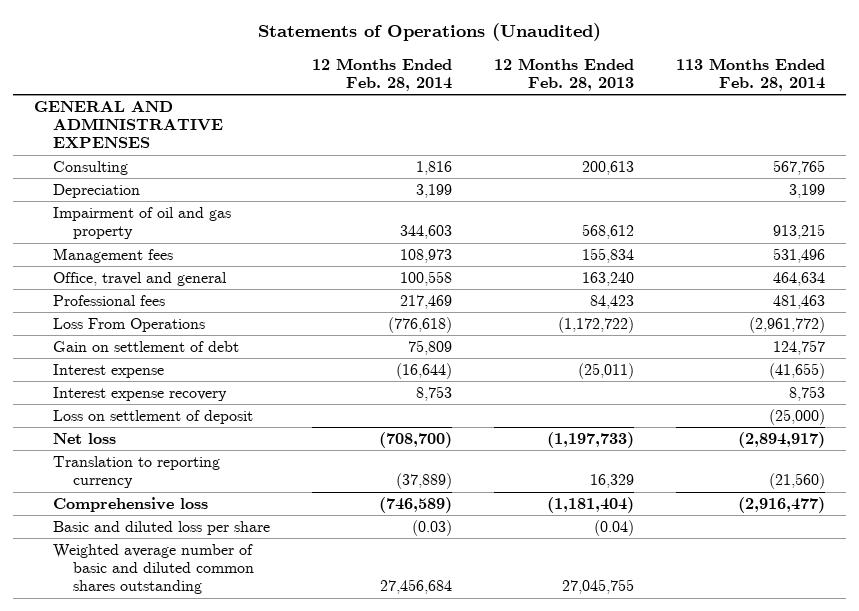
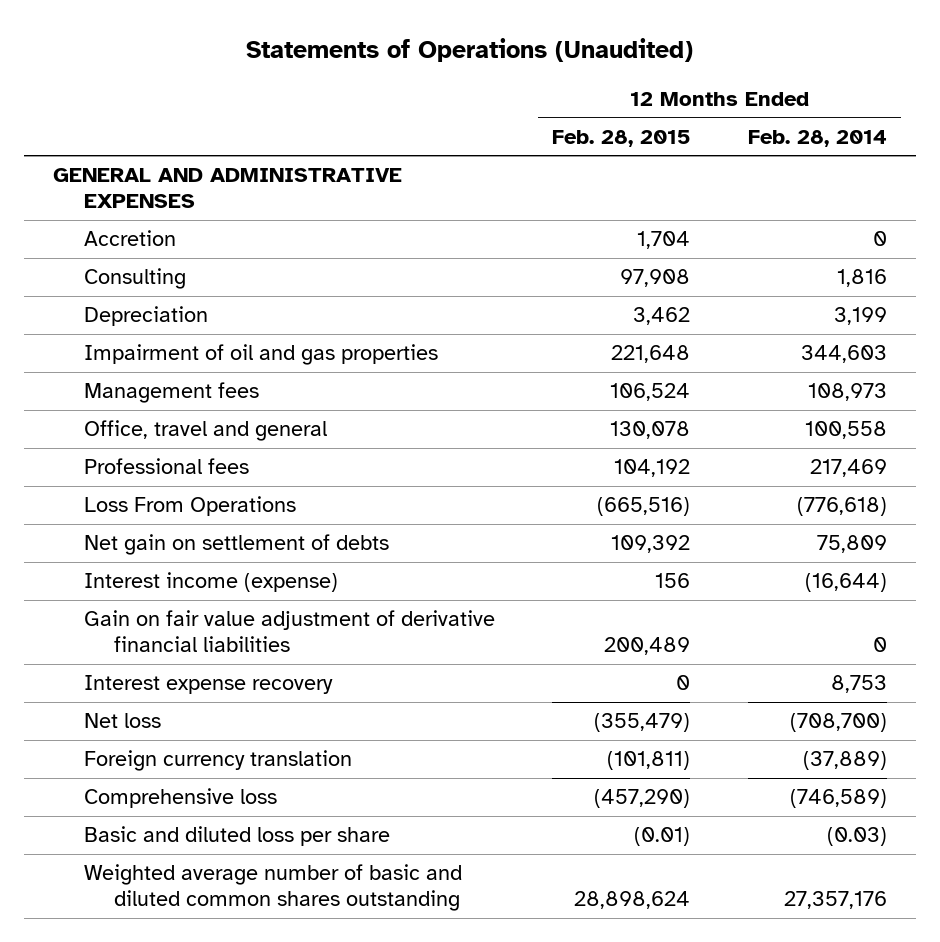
- | 12 Months Ended Feb. 28, 2014 | 12 Months Ended Feb. 28, 2013 | 113 Months Ended Feb. 28, 2014
+ | 12 Months Ended Feb. 28, 2015 | 12 Months Ended Feb. 28, 2014
+ Accretion | 1,704 | 0
- Impairment of oil and gas property | 344,603 | 568,612 | 913,215
+ Impairment of oil and gas properties | 221,648 | 344,603
- Gain on settlement of debt | 75,809 | | 124,757
- Interest expense | (16,644) | (25,011) | (41,655)
+ Net gain on settlement of debts | 109,392 | 75,809
+ Interest income (expense) | 156 | (16,644)
+ Gain on fair value adjustment of derivative financial liabilities | 200,489 | 0
- Loss on settlement of deposit | | | (25,000)
- Translation to reporting currency | (37,889) | 16,329 | (21,560)
+ Foreign currency translation | (101,811) | (37,889)
- Weighted average number of basic and diluted common shares outstanding | 27,456,684 | 27,045,755 |
+ Weighted average number of basic and diluted common shares outstanding | 28,898,624 | 27,357,176

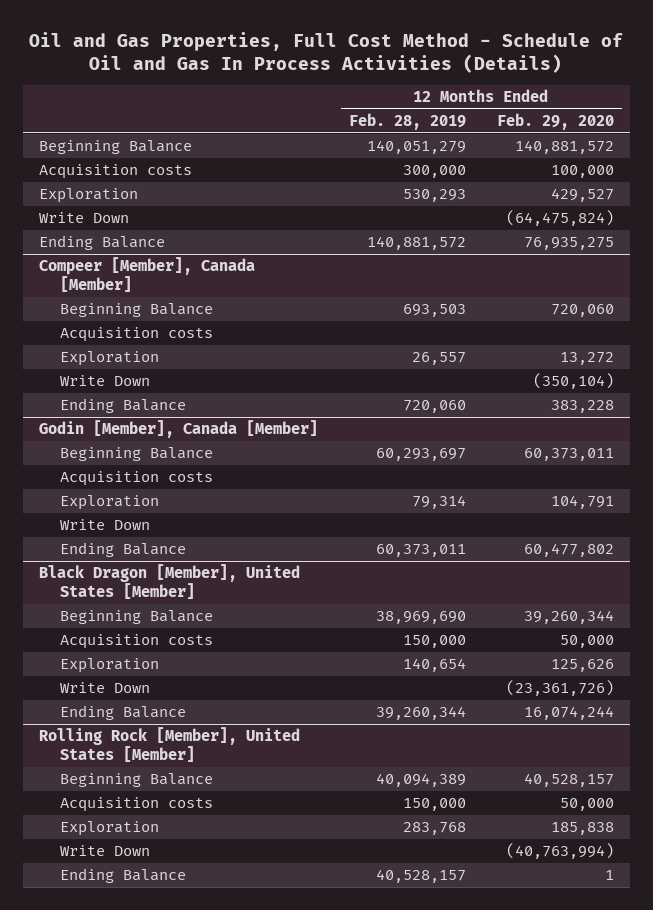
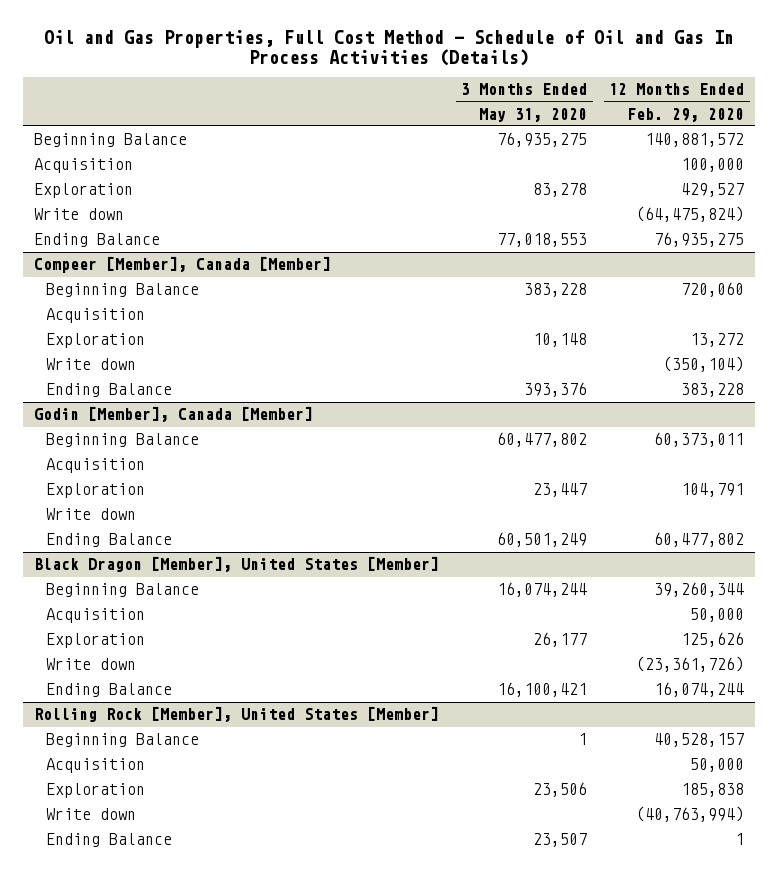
- | 12 Months Ended Feb. 28, 2019 | 12 Months Ended Feb. 29, 2020
+ | 3 Months Ended May 31, 2020 | 12 Months Ended Feb. 29, 2020
- Acquisition costs | 300,000 | 100,000
+ Acquisition | | 100,000
- Write Down | | (64,475,824)
+ Write down | | (64,475,824)
@ Compeer [Member], Canada [Member]
- Acquisition costs
+ Acquisition
- Write Down | | (350,104)
+ Write down | | (350,104)
@ Godin [Member], Canada [Member]
- Acquisition costs
+ Acquisition
- Write Down
+ Write down
@ Black Dragon [Member], United States [Member]
- Acquisition costs | 150,000 | 50,000
+ Acquisition | | 50,000
- Write Down | | (23,361,726)
+ Write down | | (23,361,726)
@ Rolling Rock [Member], United States [Member]
- Acquisition costs | 150,000 | 50,000
+ Acquisition | | 50,000
- Write Down | | (40,763,994)
+ Write down | | (40,763,994)

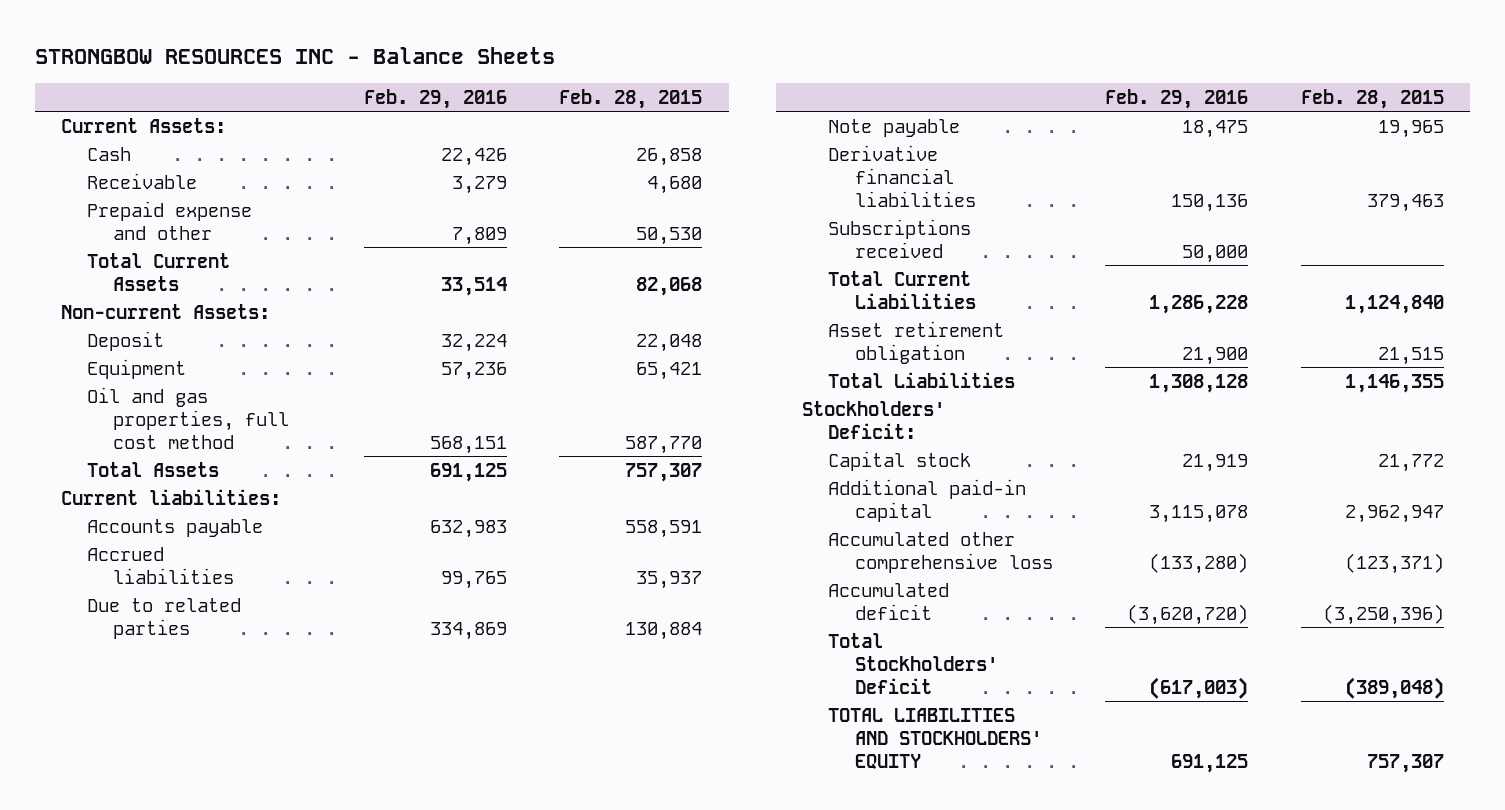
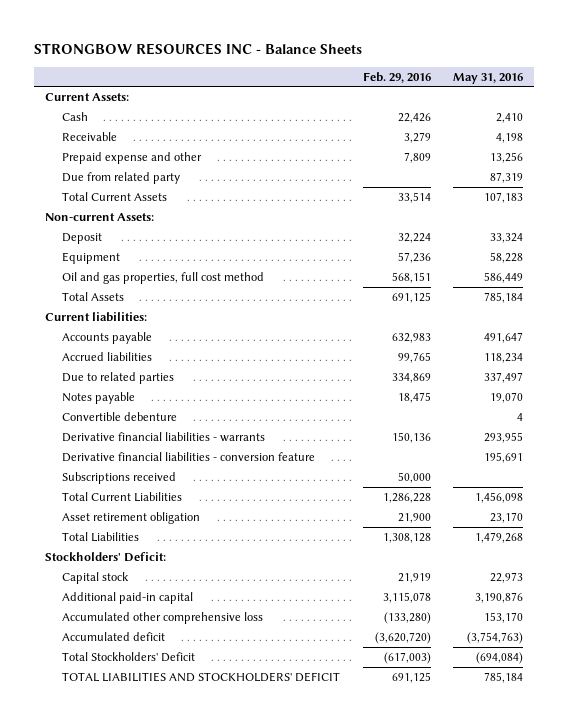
- | Feb. 29, 2016 | Feb. 28, 2015
+ | Feb. 29, 2016 | May 31, 2016
+ Due from related party | | 87,319
- Note payable | 18,475 | 19,965
- Derivative financial liabilities | 150,136 | 379,463
+ Notes payable | 18,475 | 19,070
+ Convertible debenture | | 4
+ Derivative financial liabilities - warrants | 150,136 | 293,955
+ Derivative financial liabilities - conversion feature | | 195,691
- TOTAL LIABILITIES AND STOCKHOLDERS' EQUITY | 691,125 | 757,307
+ TOTAL LIABILITIES AND STOCKHOLDERS' DEFICIT | 691,125 | 785,184

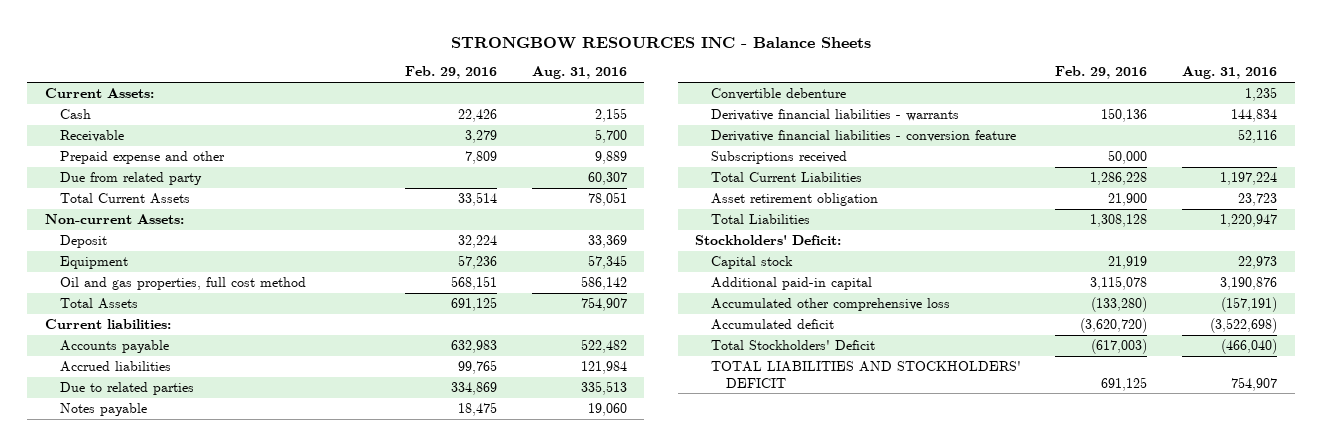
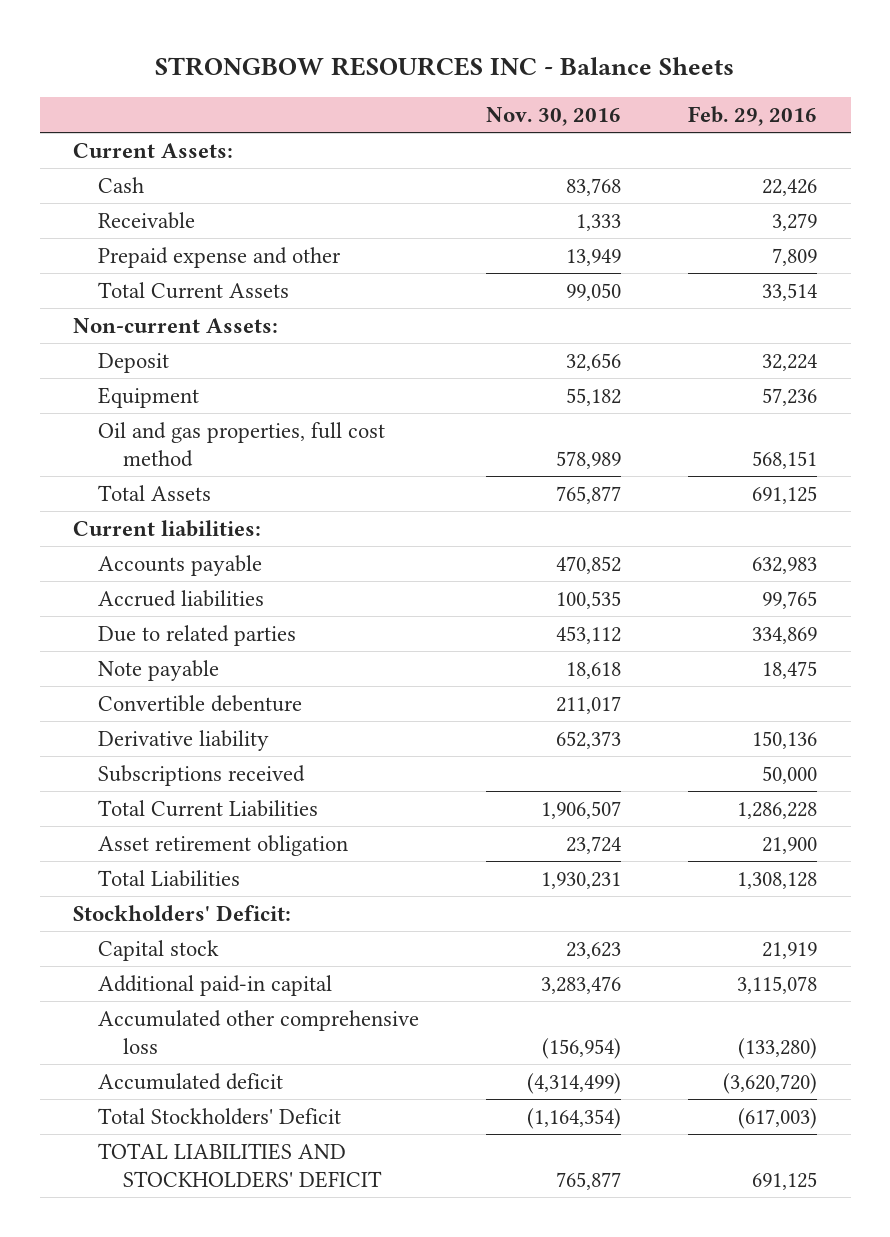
- | Feb. 29, 2016 | Aug. 31, 2016
+ | Nov. 30, 2016 | Feb. 29, 2016
- Due from related party | | 60,307
- Notes payable | 18,475 | 19,060
+ Note payable | 18,618 | 18,475
- Derivative financial liabilities - warrants | 150,136 | 144,834
- Derivative financial liabilities - conversion feature | | 52,116
+ Derivative liability | 652,373 | 150,136

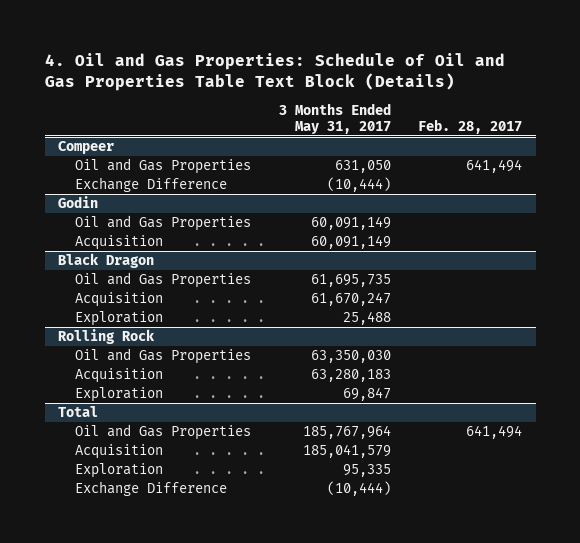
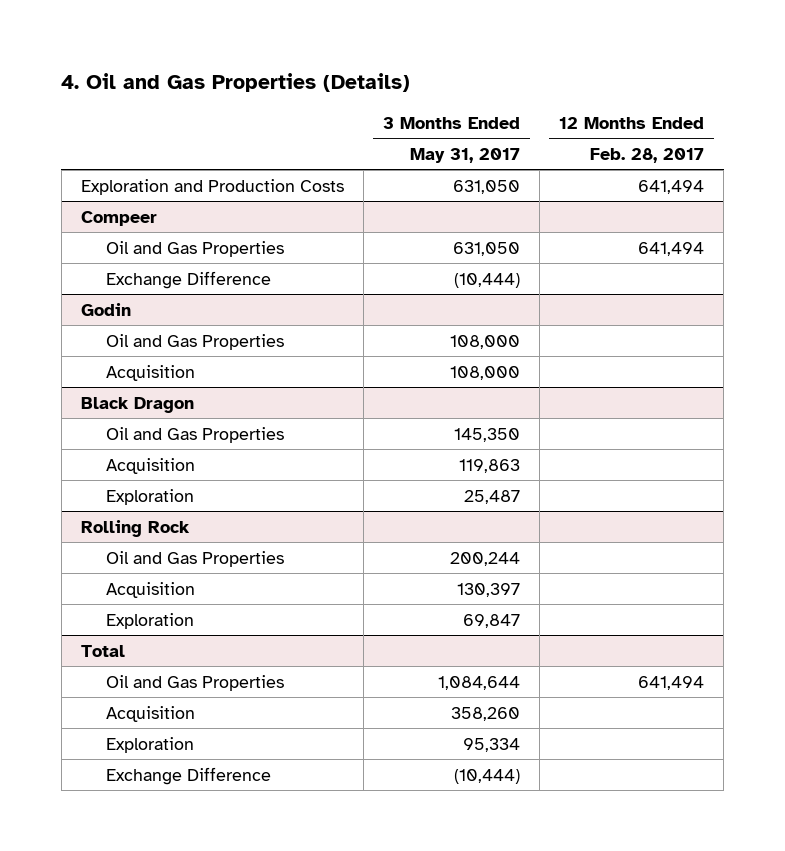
- 4. Oil and Gas Properties: Schedule of Oil and Gas Properties Table Text Block (Details)
+ 4. Oil and Gas Properties (Details)
- | 3 Months Ended May 31, 2017 | Feb. 28, 2017
+ | 3 Months Ended May 31, 2017 | 12 Months Ended Feb. 28, 2017
+ Exploration and Production Costs | 631,050 | 641,494
@ Godin
- Oil and Gas Properties | 60,091,149 |
- Acquisition | 60,091,149 |
+ Oil and Gas Properties | 108,000 |
+ Acquisition | 108,000 |
@ Black Dragon
- Oil and Gas Properties | 61,695,735 |
- Acquisition | 61,670,247 |
- Exploration | 25,488 |
+ Oil and Gas Properties | 145,350 |
+ Acquisition | 119,863 |
+ Exploration | 25,487 |
@ Rolling Rock
- Oil and Gas Properties | 63,350,030 |
- Acquisition | 63,280,183 |
+ Oil and Gas Properties | 200,244 |
+ Acquisition | 130,397 |
@ Total
- Oil and Gas Properties | 185,767,964 | 641,494
- Acquisition | 185,041,579 |
- Exploration | 95,335 |
+ Oil and Gas Properties | 1,084,644 | 641,494
+ Acquisition | 358,260 |
+ Exploration | 95,334 |

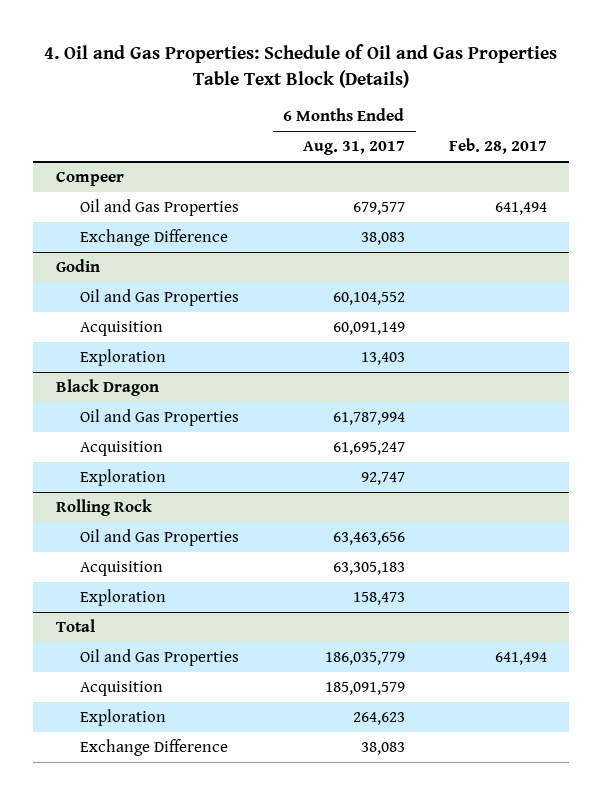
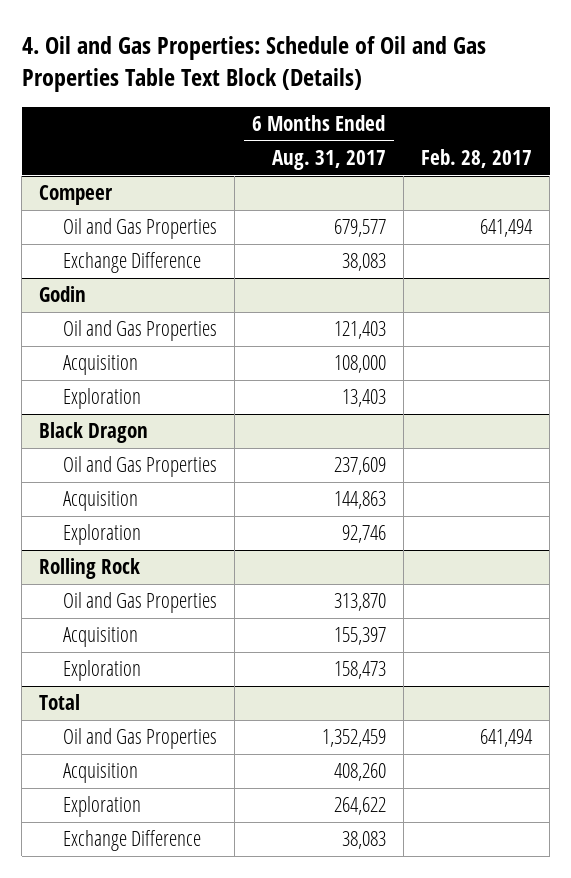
@ Godin
- Oil and Gas Properties | 60,104,552 |
- Acquisition | 60,091,149 |
+ Oil and Gas Properties | 121,403 |
+ Acquisition | 108,000 |
@ Black Dragon
- Oil and Gas Properties | 61,787,994 |
- Acquisition | 61,695,247 |
- Exploration | 92,747 |
+ Oil and Gas Properties | 237,609 |
+ Acquisition | 144,863 |
+ Exploration | 92,746 |
@ Rolling Rock
- Oil and Gas Properties | 63,463,656 |
- Acquisition | 63,305,183 |
+ Oil and Gas Properties | 313,870 |
+ Acquisition | 155,397 |
@ Total
- Oil and Gas Properties | 186,035,779 | 641,494
- Acquisition | 185,091,579 |
- Exploration | 264,623 |
+ Oil and Gas Properties | 1,352,459 | 641,494
+ Acquisition | 408,260 |
+ Exploration | 264,622 |

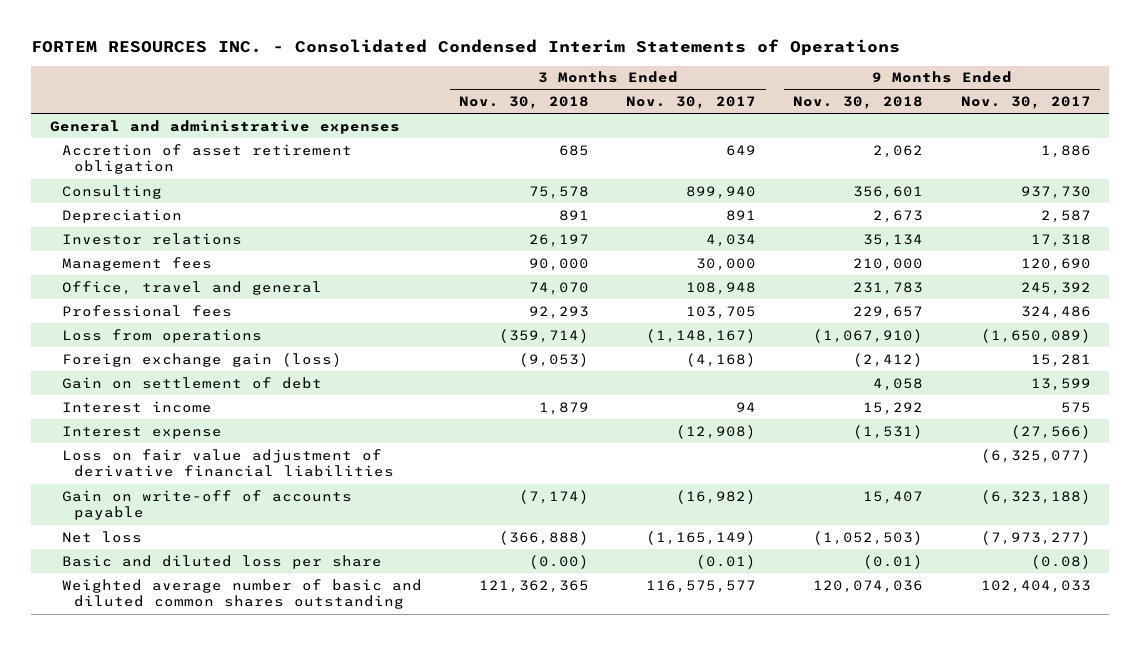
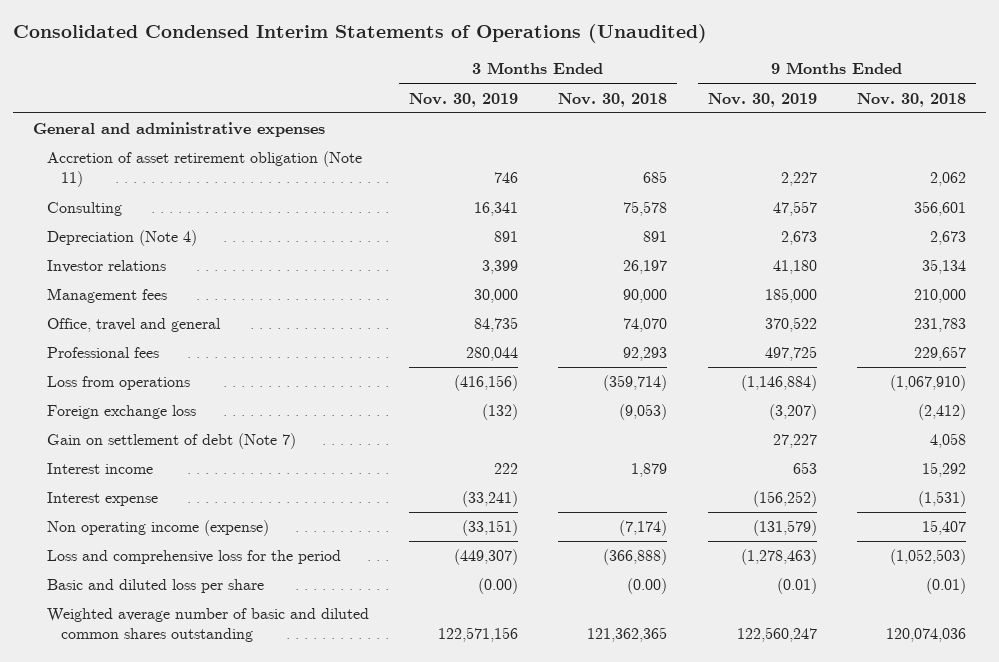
- FORTEM RESOURCES INC. - Consolidated Condensed Interim Statements of Operations
+ Consolidated Condensed Interim Statements of Operations (Unaudited)
- | 3 Months Ended Nov. 30, 2018 | 3 Months Ended Nov. 30, 2017 | 9 Months Ended Nov. 30, 2018 | 9 Months Ended Nov. 30, 2017
+ | 3 Months Ended Nov. 30, 2019 | 3 Months Ended Nov. 30, 2018 | 9 Months Ended Nov. 30, 2019 | 9 Months Ended Nov. 30, 2018
- Accretion of asset retirement obligation | 685 | 649 | 2,062 | 1,886
+ Accretion of asset retirement obligation (Note 11) | 746 | 685 | 2,227 | 2,062
- Depreciation | 891 | 891 | 2,673 | 2,587
+ Depreciation (Note 4) | 891 | 891 | 2,673 | 2,673
- Foreign exchange gain (loss) | (9,053) | (4,168) | (2,412) | 15,281
- Gain on settlement of debt | | | 4,058 | 13,599
+ Foreign exchange loss | (132) | (9,053) | (3,207) | (2,412)
+ Gain on settlement of debt (Note 7) | | | 27,227 | 4,058
- Loss on fair value adjustment of derivative financial liabilities | | | | (6,325,077)
- Gain on write-off of accounts payable | (7,174) | (16,982) | 15,407 | (6,323,188)
- Net loss | (366,888) | (1,165,149) | (1,052,503) | (7,973,277)
+ Non operating income (expense) | (33,151) | (7,174) | (131,579) | 15,407
+ Loss and comprehensive loss for the period | (449,307) | (366,888) | (1,278,463) | (1,052,503)

